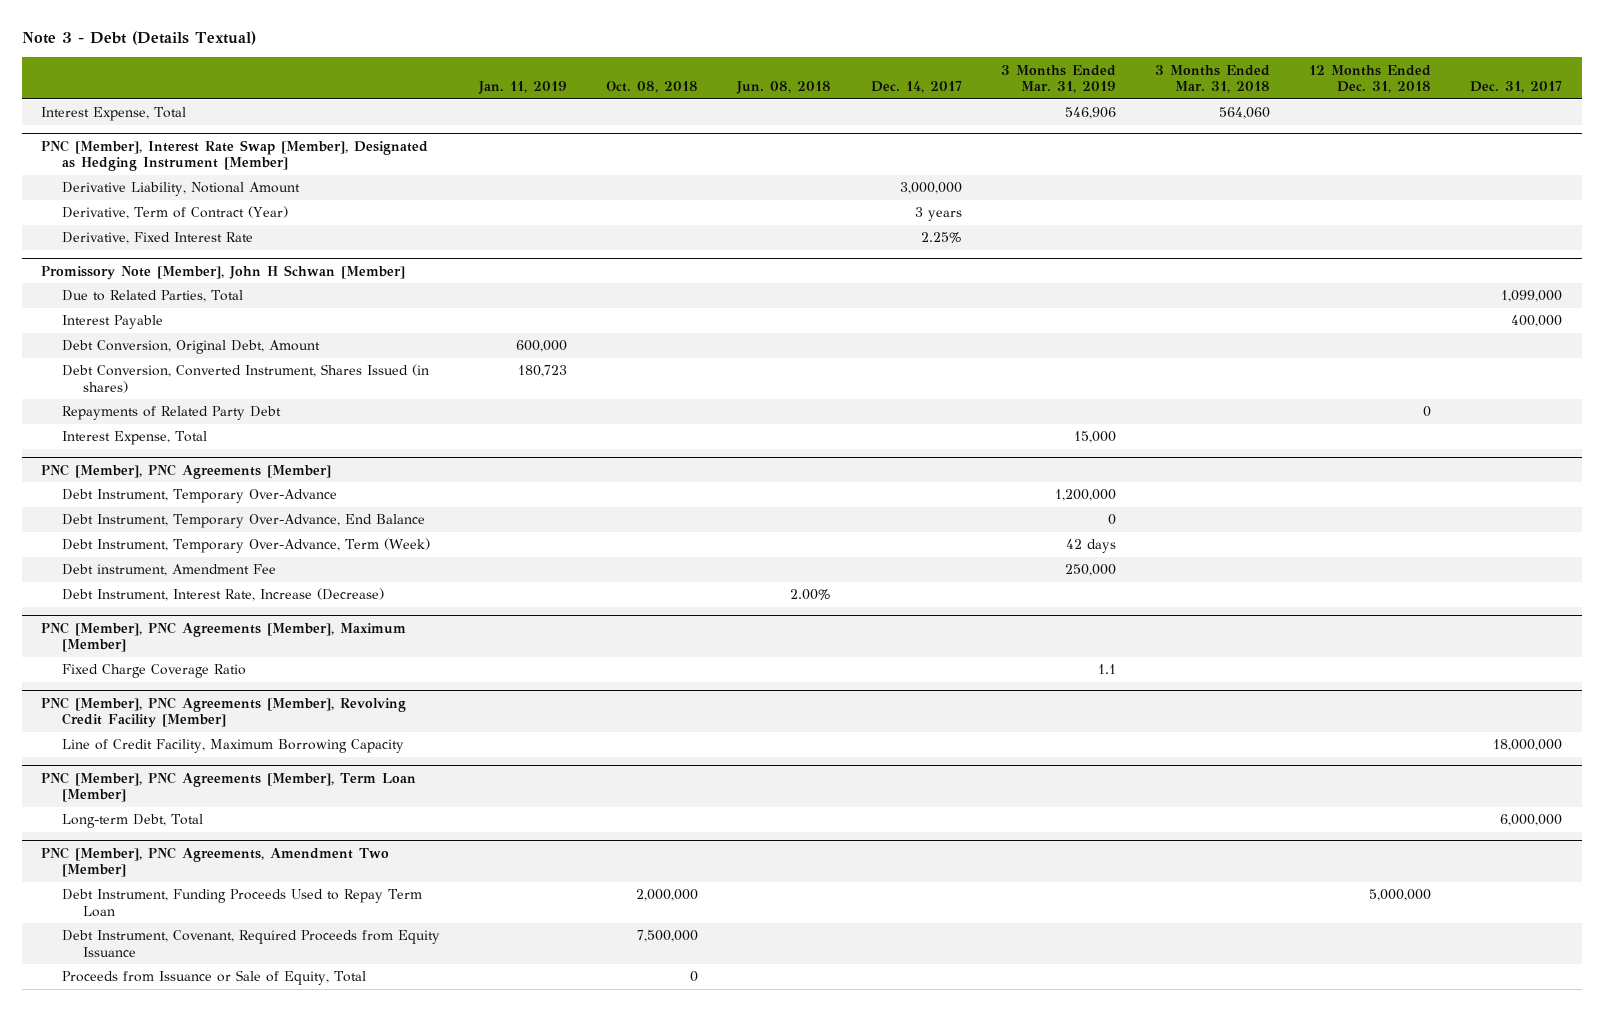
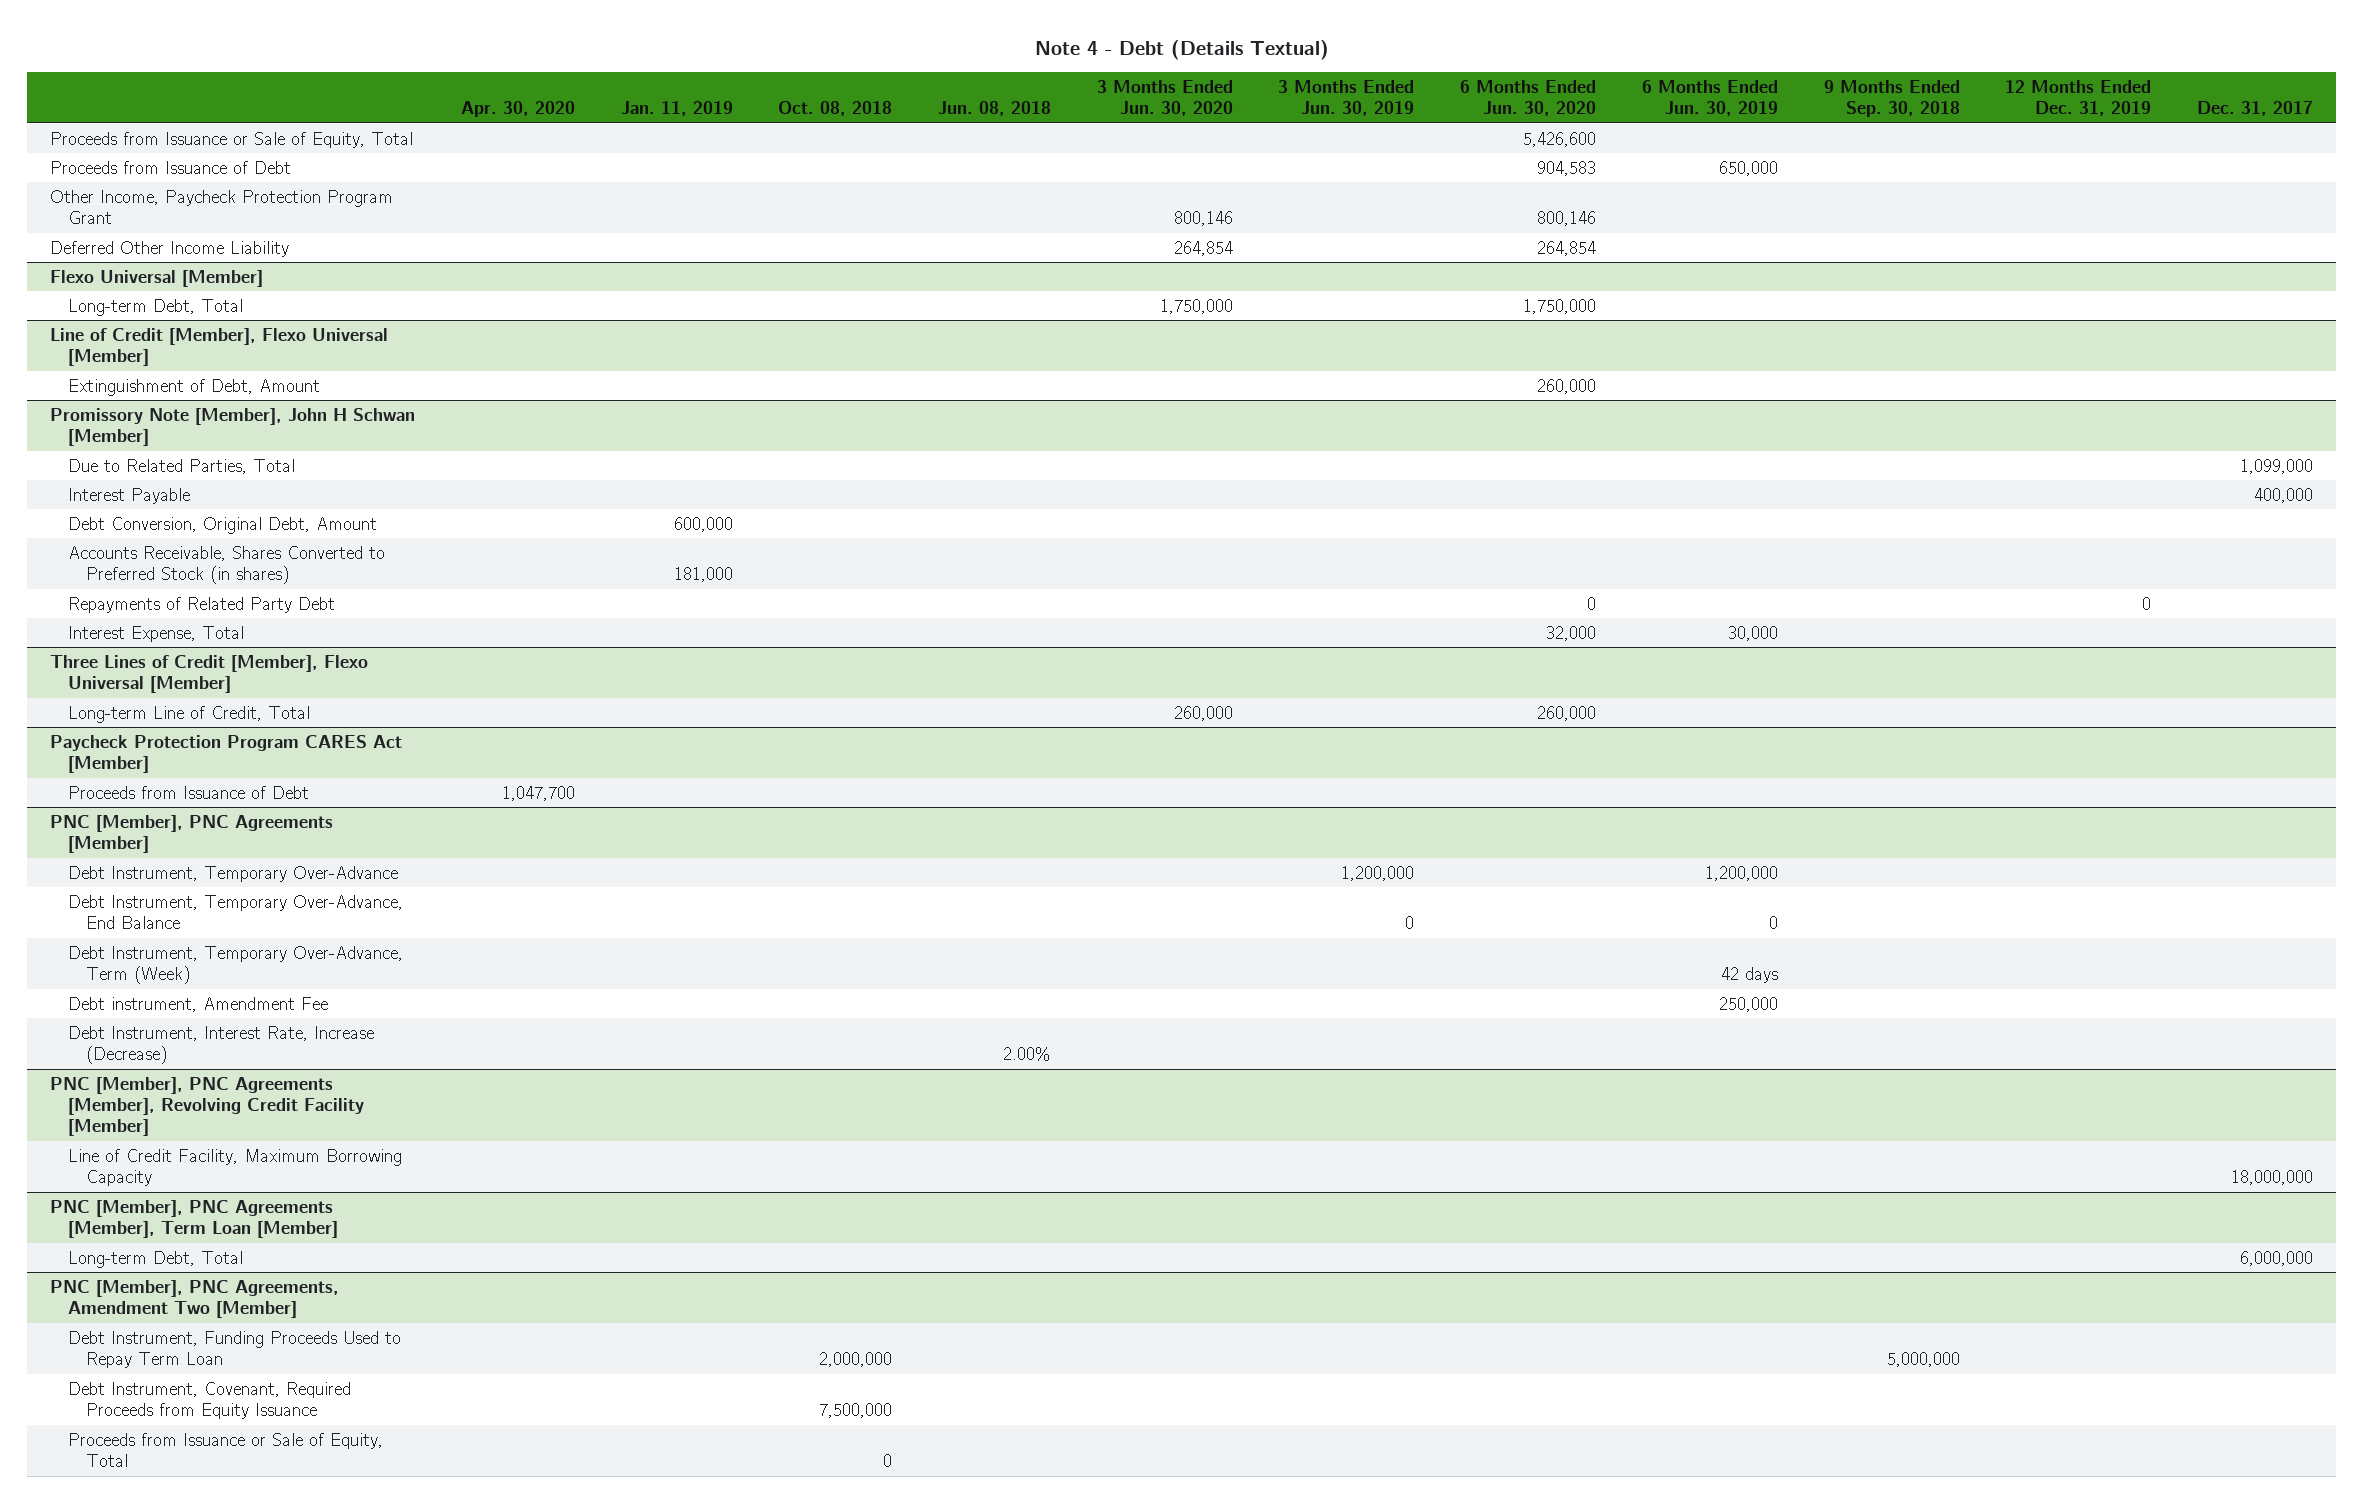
- Note 3 - Debt (Details Textual)
+ Note 4 - Debt (Details Textual)
- | Jan. 11, 2019 | Oct. 08, 2018 | Jun. 08, 2018 | Dec. 14, 2017 | 3 Months Ended Mar. 31, 2019 | 3 Months Ended Mar. 31, 2018 | 12 Months Ended Dec. 31, 2018 | Dec. 31, 2017
+ | Apr. 30, 2020 | Jan. 11, 2019 | Oct. 08, 2018 | Jun. 08, 2018 | 3 Months Ended Jun. 30, 2020 | 3 Months Ended Jun. 30, 2019 | 6 Months Ended Jun. 30, 2020 | 6 Months Ended Jun. 30, 2019 | 9 Months Ended Sep. 30, 2018 | 12 Months Ended Dec. 31, 2019 | Dec. 31, 2017
- Interest Expense, Total | | | | | 546,906 | 564,060 | |
- PNC [Member], Interest Rate Swap [Member], Designated as Hedging Instrument [Member]
- Derivative Liability, Notional Amount | | | | 3,000,000 | | | |
- Derivative, Term of Contract (Year) | | | | 3 years | | | |
- Derivative, Fixed Interest Rate | | | | 2.25% | | | |
+ Proceeds from Issuance or Sale of Equity, Total | | | | | | | 5,426,600 | | | |
+ Proceeds from Issuance of Debt | | | | | | | 904,583 | 650,000 | | |
+ Other Income, Paycheck Protection Program Grant | | | | | 800,146 | | 800,146 | | | |
+ Deferred Other Income Liability | | | | | 264,854 | | 264,854 | | | |
+ Flexo Universal [Member]
+ Long-term Debt, Total | | | | | 1,750,000 | | 1,750,000 | | | |
+ Line of Credit [Member], Flexo Universal [Member]
+ Extinguishment of Debt, Amount | | | | | | | 260,000 | | | |
@ Promissory Note [Member], John H Schwan [Member]
- Debt Conversion, Converted Instrument, Shares Issued (in shares) | 180,723 | | | | | | |
+ Accounts Receivable, Shares Converted to Preferred Stock (in shares) | | 181,000 | | | | | | | | |
+ Three Lines of Credit [Member], Flexo Universal [Member]
+ Long-term Line of Credit, Total | | | | | 260,000 | | 260,000 | | | |
+ Paycheck Protection Program CARES Act [Member]
+ Proceeds from Issuance of Debt | 1,047,700 | | | | | | | | | |
- PNC [Member], PNC Agreements [Member], Maximum [Member]
- Fixed Charge Coverage Ratio | | | | | 1.1 | | |

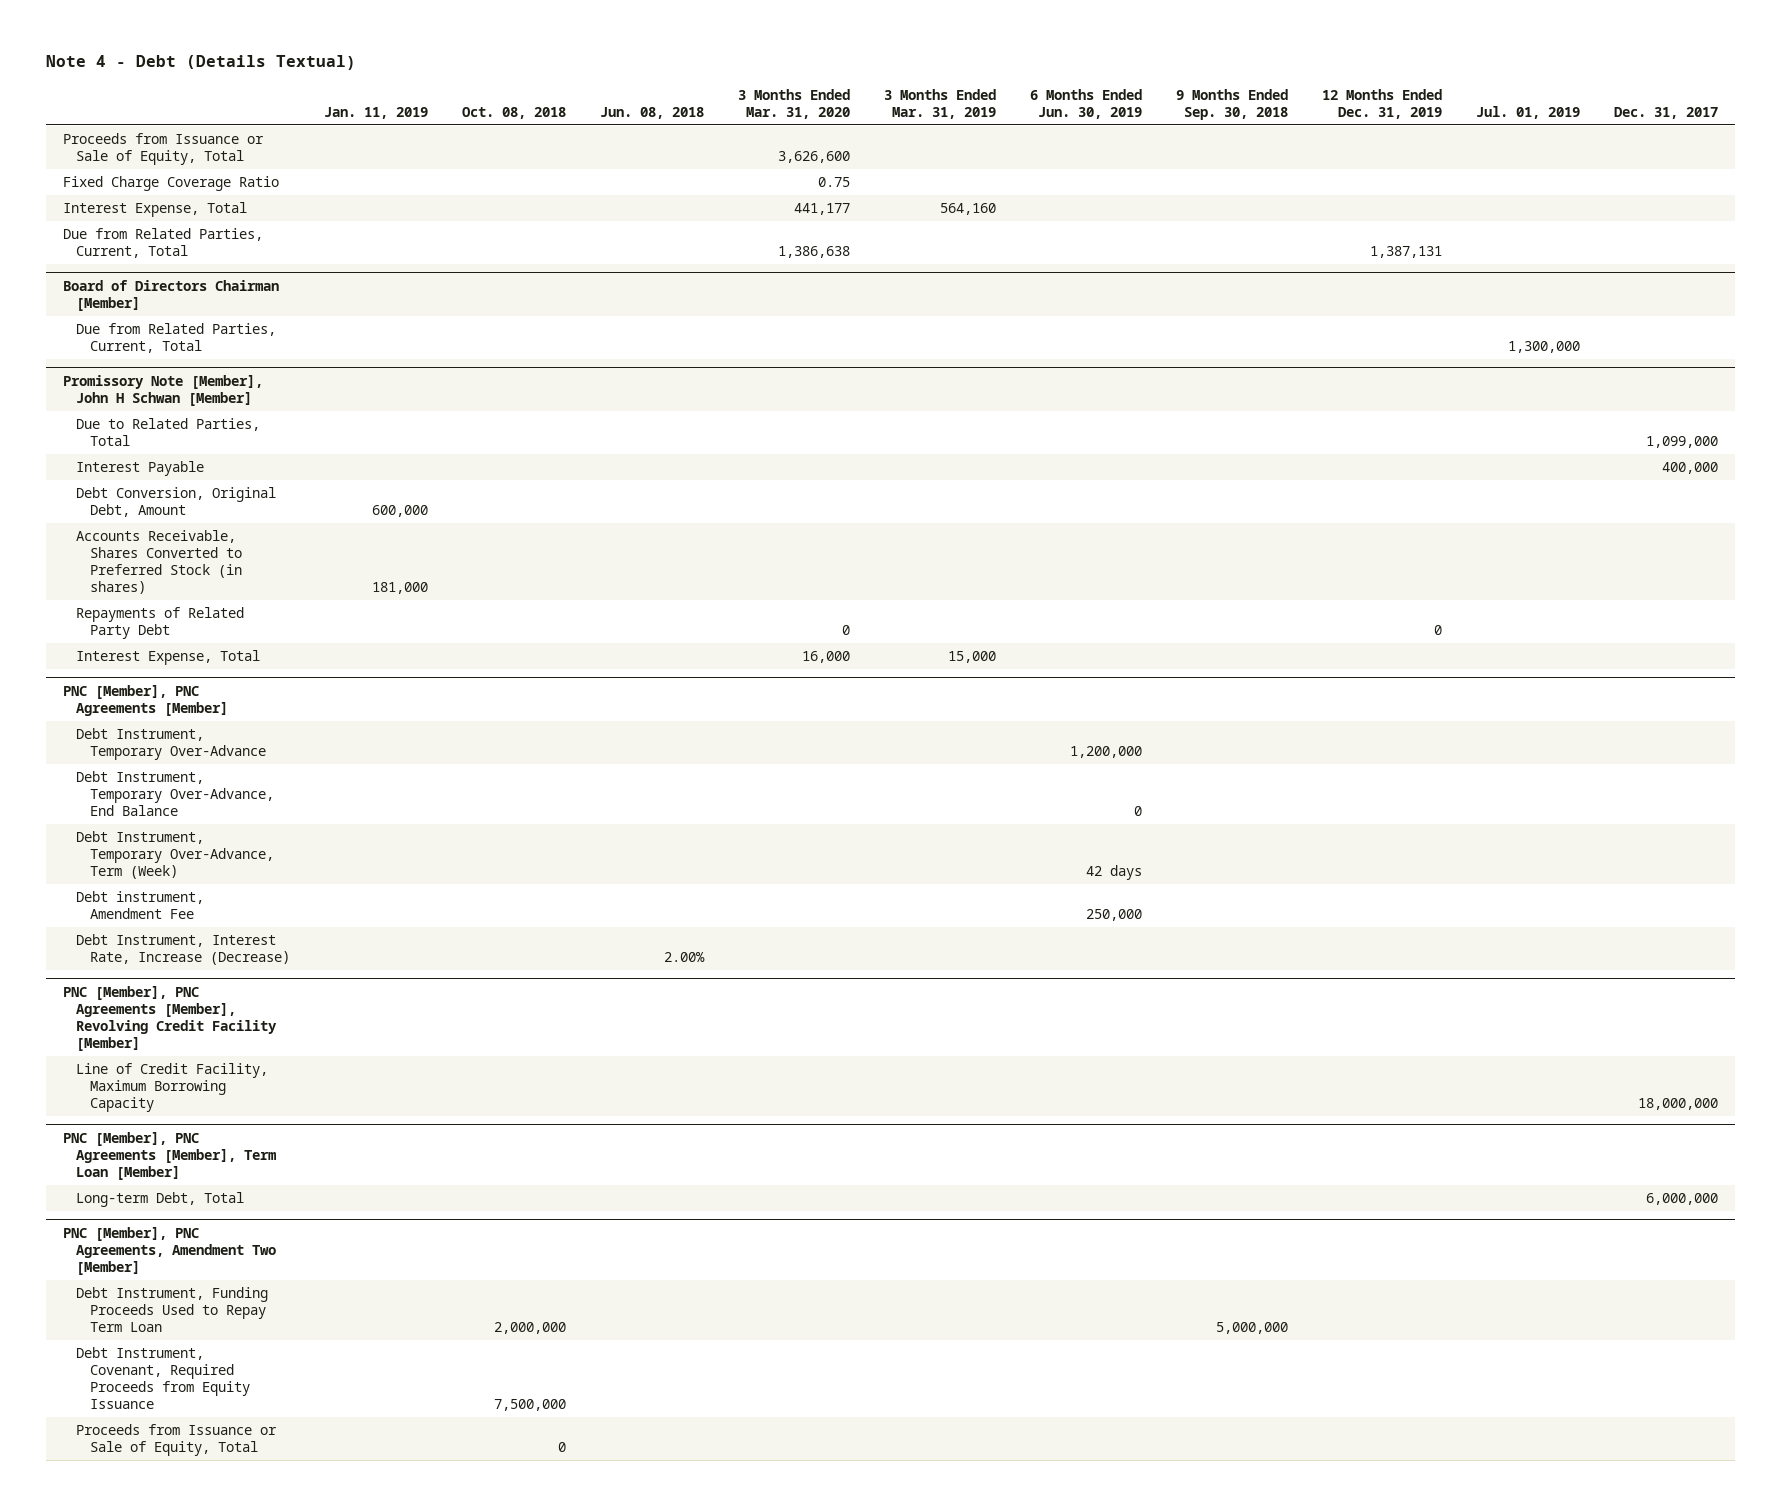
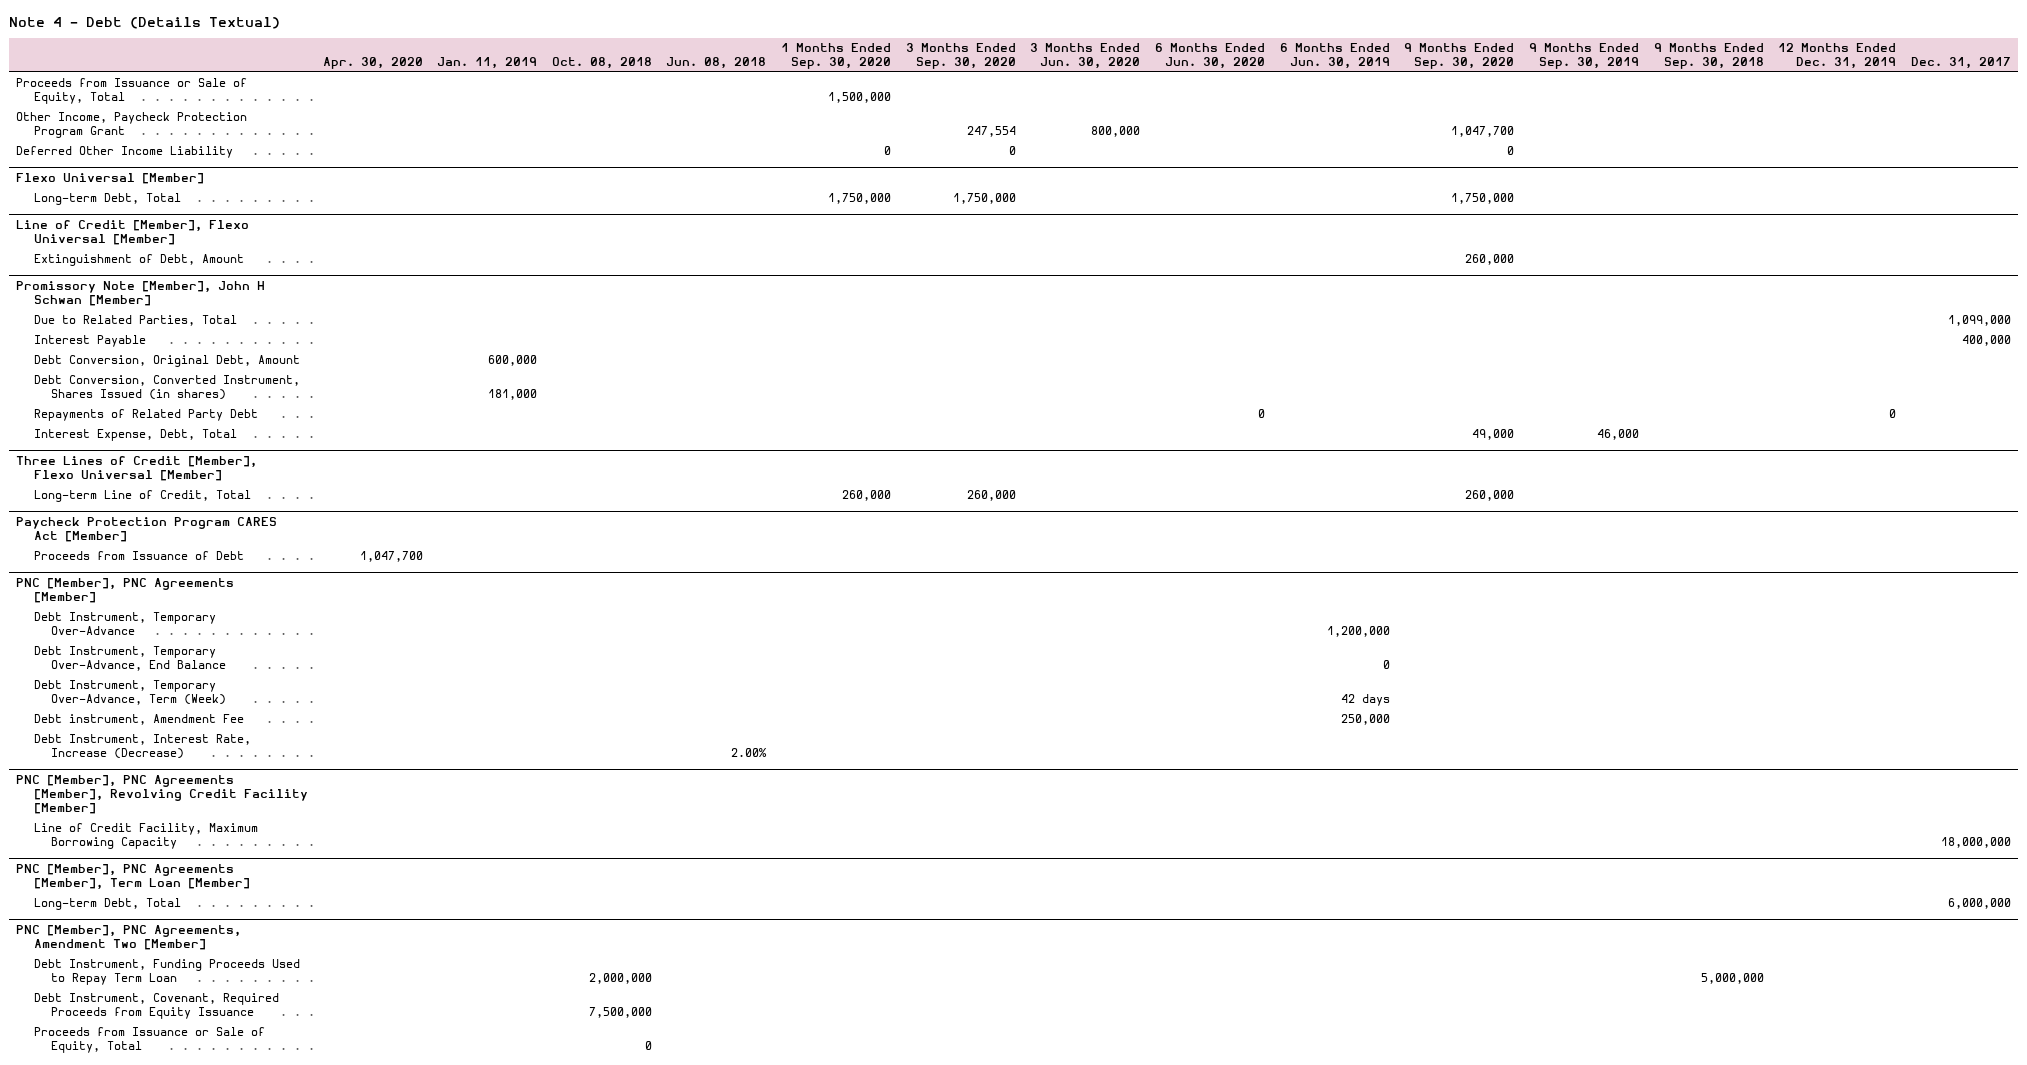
- | Jan. 11, 2019 | Oct. 08, 2018 | Jun. 08, 2018 | 3 Months Ended Mar. 31, 2020 | 3 Months Ended Mar. 31, 2019 | 6 Months Ended Jun. 30, 2019 | 9 Months Ended Sep. 30, 2018 | 12 Months Ended Dec. 31, 2019 | Jul. 01, 2019 | Dec. 31, 2017
+ | Apr. 30, 2020 | Jan. 11, 2019 | Oct. 08, 2018 | Jun. 08, 2018 | 1 Months Ended Sep. 30, 2020 | 3 Months Ended Sep. 30, 2020 | 3 Months Ended Jun. 30, 2020 | 6 Months Ended Jun. 30, 2020 | 6 Months Ended Jun. 30, 2019 | 9 Months Ended Sep. 30, 2020 | 9 Months Ended Sep. 30, 2019 | 9 Months Ended Sep. 30, 2018 | 12 Months Ended Dec. 31, 2019 | Dec. 31, 2017
- Fixed Charge Coverage Ratio | | | | 0.75 | | | | | |
- Interest Expense, Total | | | | 441,177 | 564,160 | | | | |
- Due from Related Parties, Current, Total | | | | 1,386,638 | | | | 1,387,131 | |
- Board of Directors Chairman [Member]
- Due from Related Parties, Current, Total | | | | | | | | | 1,300,000 |
+ Other Income, Paycheck Protection Program Grant | | | | | | 247,554 | 800,000 | | | 1,047,700 | | | |
+ Deferred Other Income Liability | | | | | 0 | 0 | | | | 0 | | | |
+ Flexo Universal [Member]
+ Long-term Debt, Total | | | | | 1,750,000 | 1,750,000 | | | | 1,750,000 | | | |
+ Line of Credit [Member], Flexo Universal [Member]
+ Extinguishment of Debt, Amount | | | | | | | | | | 260,000 | | | |
@ Promissory Note [Member], John H Schwan [Member]
- Accounts Receivable, Shares Converted to Preferred Stock (in shares) | 181,000 | | | | | | | | |
+ Debt Conversion, Converted Instrument, Shares Issued (in shares) | | 181,000 | | | | | | | | | | | |
- Interest Expense, Total | | | | 16,000 | 15,000 | | | | |
+ Interest Expense, Debt, Total | | | | | | | | | | 49,000 | 46,000 | | |
+ Three Lines of Credit [Member], Flexo Universal [Member]
+ Long-term Line of Credit, Total | | | | | 260,000 | 260,000 | | | | 260,000 | | | |
+ Paycheck Protection Program CARES Act [Member]
+ Proceeds from Issuance of Debt | 1,047,700 | | | | | | | | | | | | |

